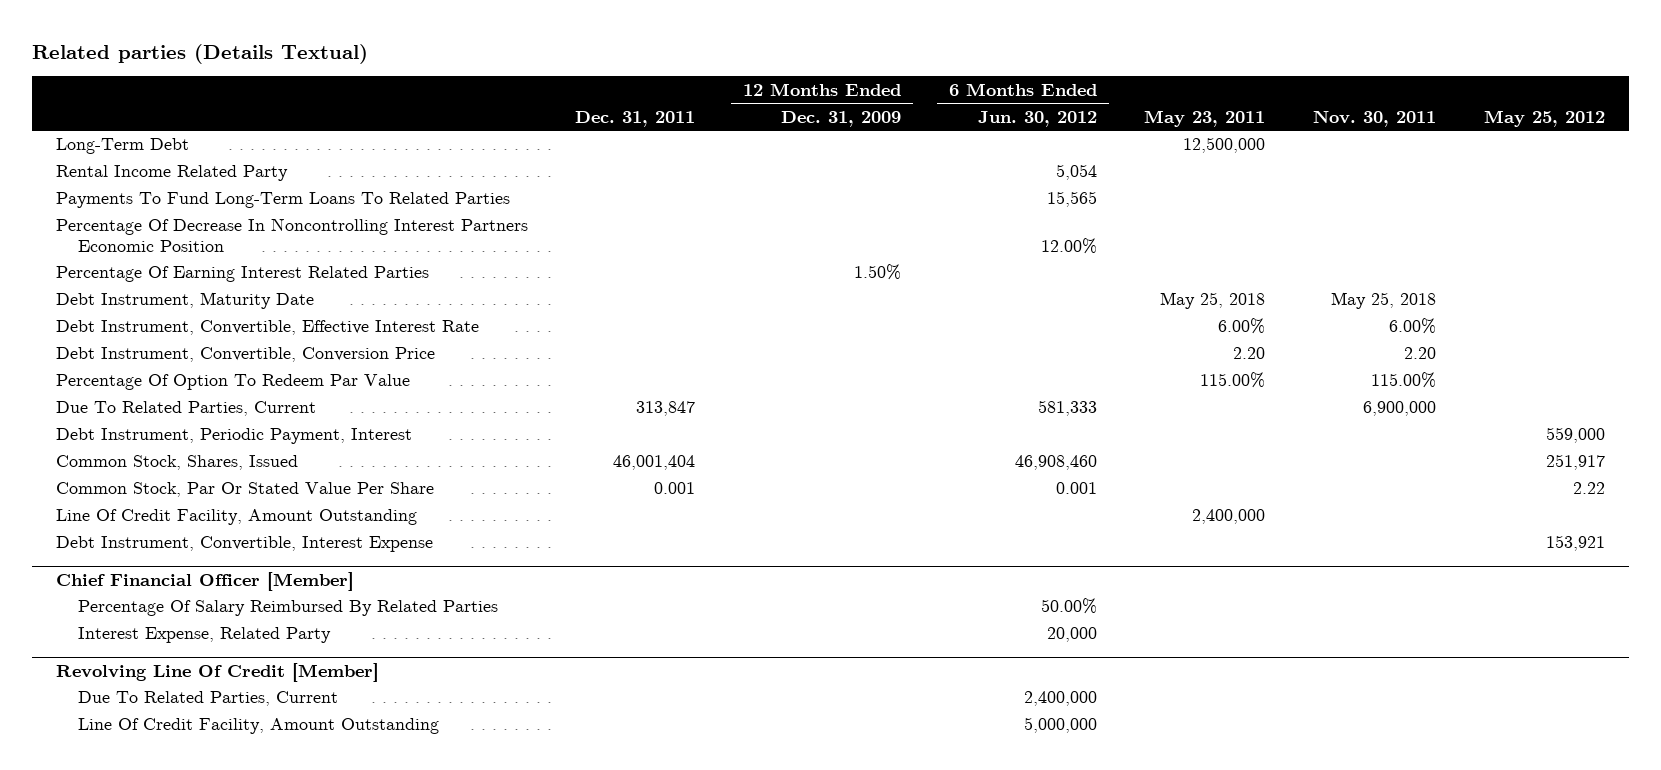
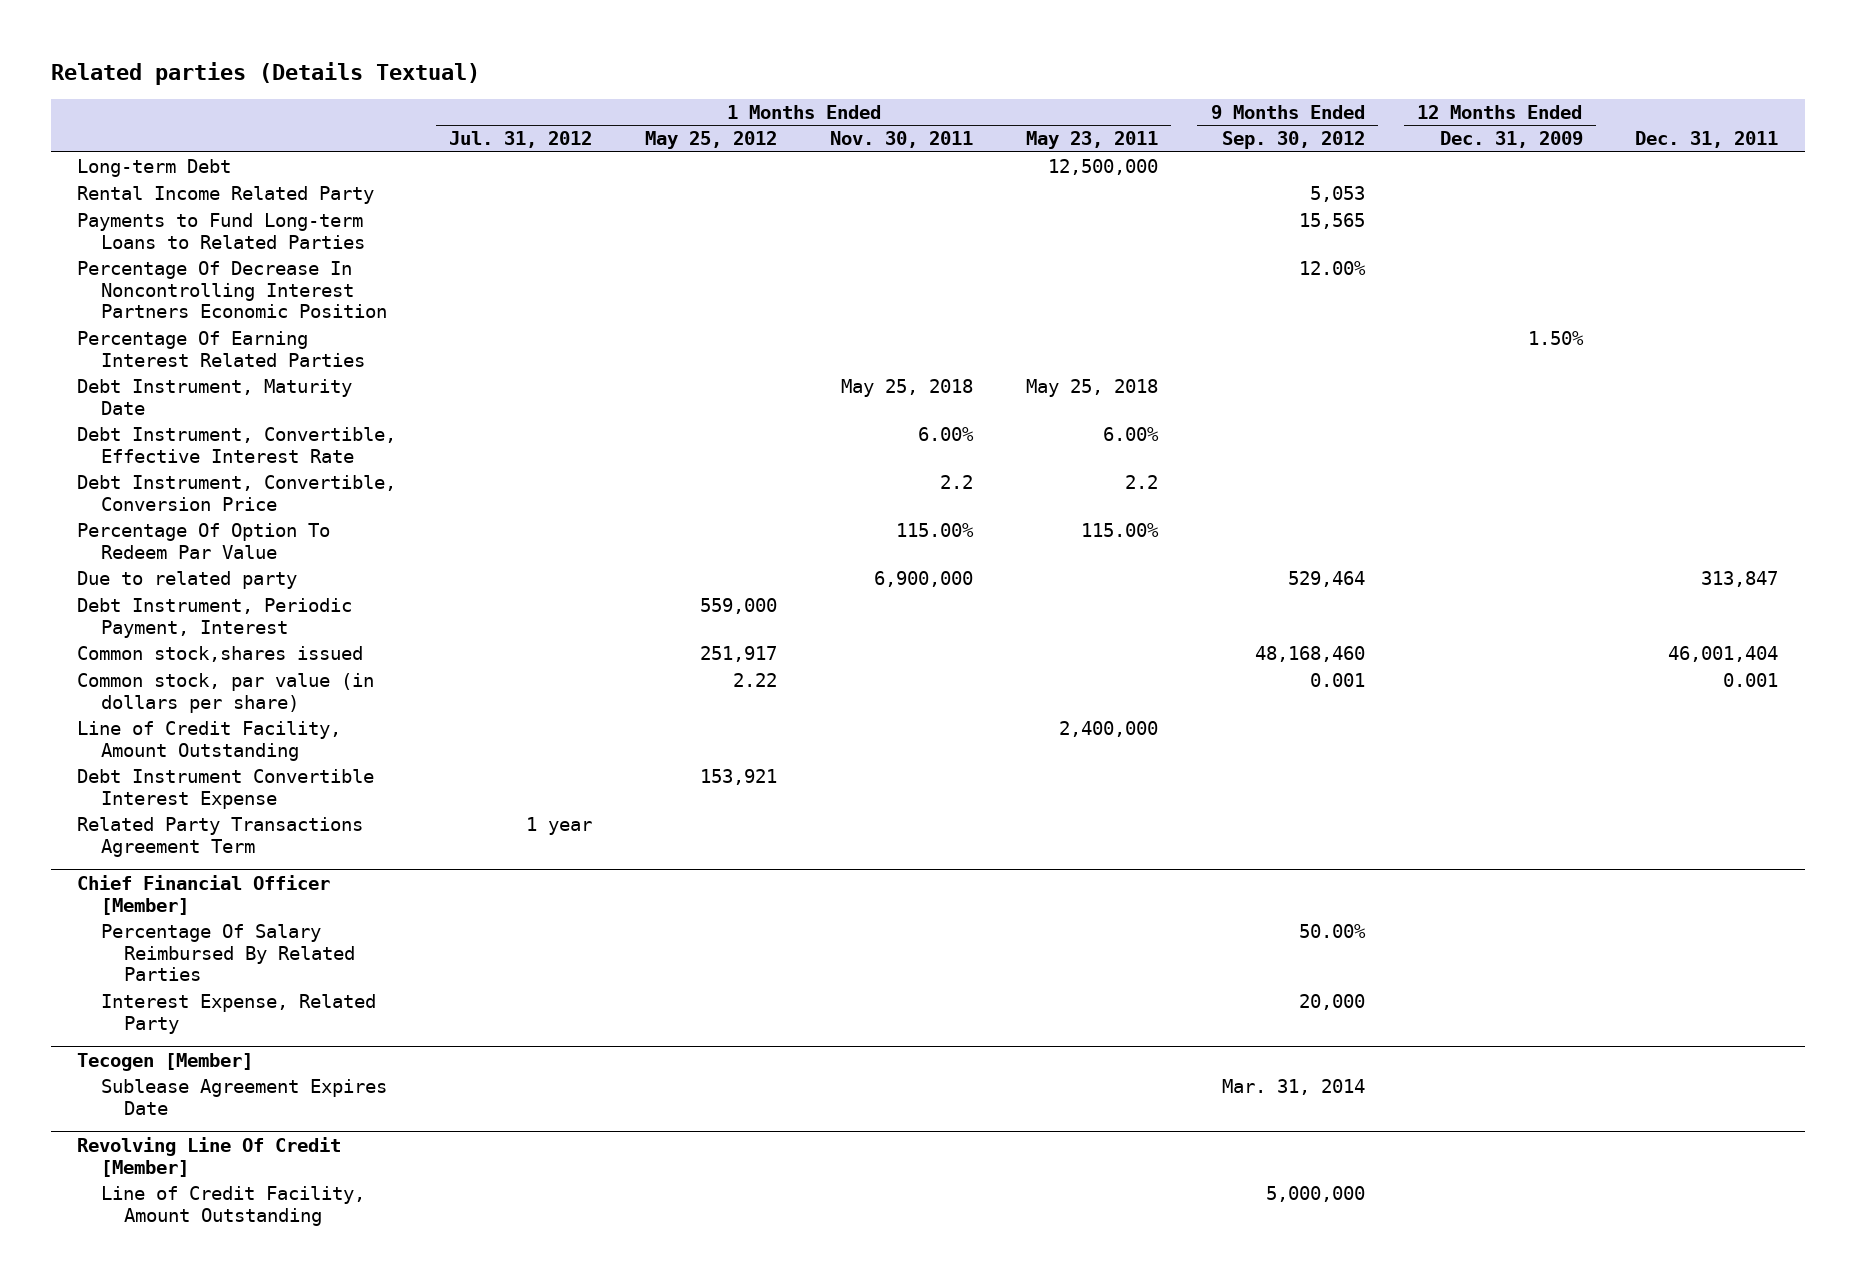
- | Dec. 31, 2011 | 12 Months Ended Dec. 31, 2009 | 6 Months Ended Jun. 30, 2012 | May 23, 2011 | Nov. 30, 2011 | May 25, 2012
+ | 1 Months Ended Jul. 31, 2012 | 1 Months Ended May 25, 2012 | 1 Months Ended Nov. 30, 2011 | 1 Months Ended May 23, 2011 | 9 Months Ended Sep. 30, 2012 | 12 Months Ended Dec. 31, 2009 | Dec. 31, 2011
- Long-Term Debt | | | | 12,500,000 | |
+ Long-term Debt | | | | 12,500,000 | | |
- Payments To Fund Long-Term Loans To Related Parties | | | 15,565 | | |
+ Payments to Fund Long-term Loans to Related Parties | | | | | 15,565 | |
- Due To Related Parties, Current | 313,847 | | 581,333 | | 6,900,000 |
+ Due to related party | | | 6,900,000 | | 529,464 | | 313,847
- Common Stock, Shares, Issued | 46,001,404 | | 46,908,460 | | | 251,917
- Common Stock, Par Or Stated Value Per Share | 0.001 | | 0.001 | | | 2.22
- Line Of Credit Facility, Amount Outstanding | | | | 2,400,000 | |
- Debt Instrument, Convertible, Interest Expense | | | | | | 153,921
+ Common stock,shares issued | | 251,917 | | | 48,168,460 | | 46,001,404
+ Common stock, par value (in dollars per share) | | 2.22 | | | 0.001 | | 0.001
+ Line of Credit Facility, Amount Outstanding | | | | 2,400,000 | | |
+ Debt Instrument Convertible Interest Expense | | 153,921 | | | | |
+ Related Party Transactions Agreement Term | 1 year | | | | | |
+ Tecogen [Member]
+ Sublease Agreement Expires Date | | | | | Mar. 31, 2014 | |
@ Revolving Line Of Credit [Member]
- Due To Related Parties, Current | | | 2,400,000 | | |
- Line Of Credit Facility, Amount Outstanding | | | 5,000,000 | | |
+ Line of Credit Facility, Amount Outstanding | | | | | 5,000,000 | |

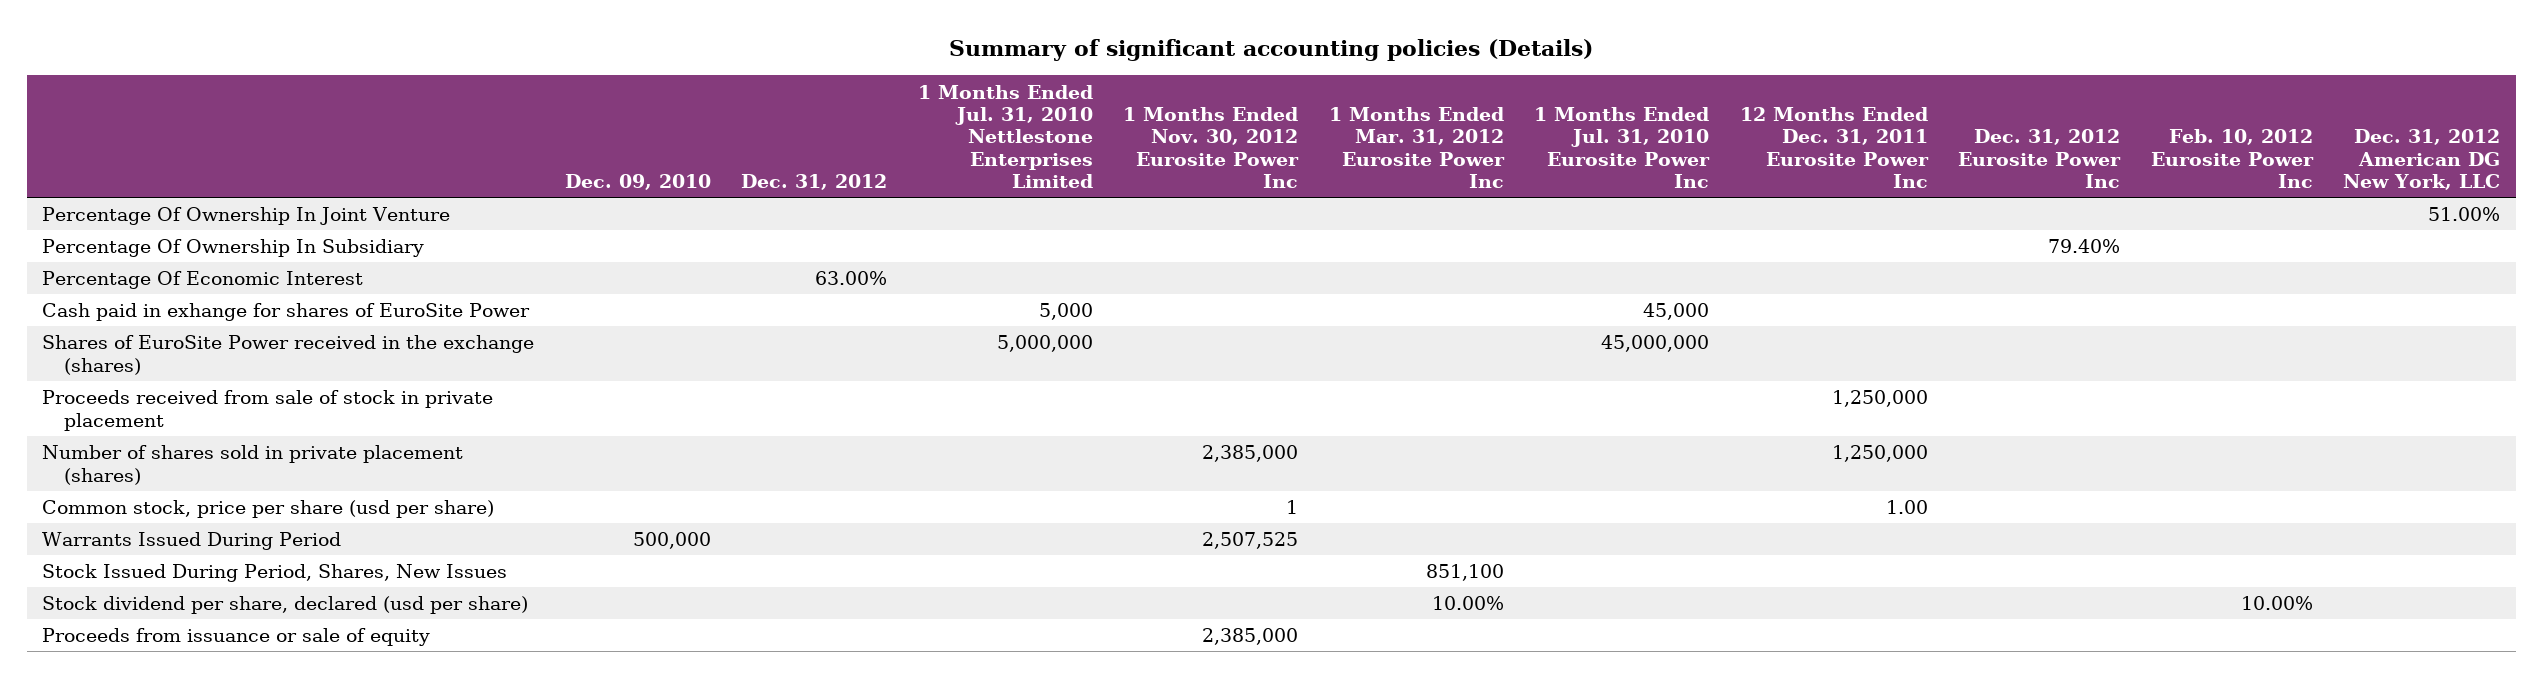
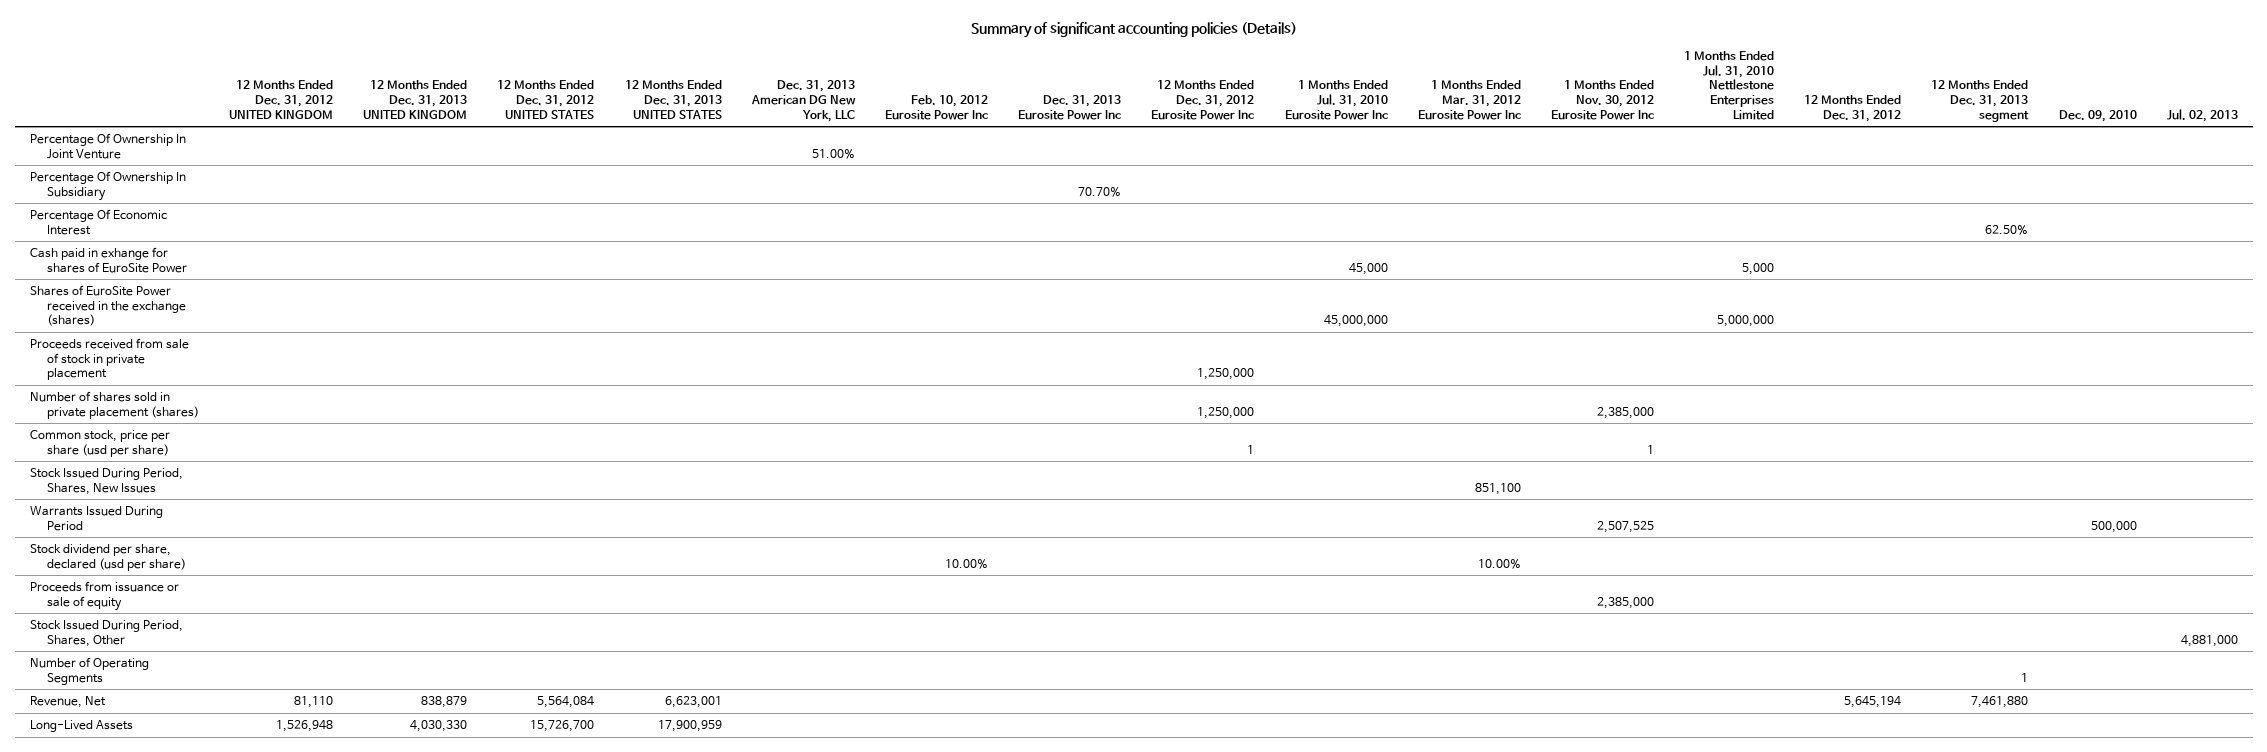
- | Dec. 09, 2010 | Dec. 31, 2012 | 1 Months Ended Jul. 31, 2010 Nettlestone Enterprises Limited | 1 Months Ended Nov. 30, 2012 Eurosite Power Inc | 1 Months Ended Mar. 31, 2012 Eurosite Power Inc | 1 Months Ended Jul. 31, 2010 Eurosite Power Inc | 12 Months Ended Dec. 31, 2011 Eurosite Power Inc | Dec. 31, 2012 Eurosite Power Inc | Feb. 10, 2012 Eurosite Power Inc | Dec. 31, 2012 American DG New York, LLC
+ | 12 Months Ended Dec. 31, 2012 UNITED KINGDOM | 12 Months Ended Dec. 31, 2013 UNITED KINGDOM | 12 Months Ended Dec. 31, 2012 UNITED STATES | 12 Months Ended Dec. 31, 2013 UNITED STATES | Dec. 31, 2013 American DG New York, LLC | Feb. 10, 2012 Eurosite Power Inc | Dec. 31, 2013 Eurosite Power Inc | 12 Months Ended Dec. 31, 2012 Eurosite Power Inc | 1 Months Ended Jul. 31, 2010 Eurosite Power Inc | 1 Months Ended Mar. 31, 2012 Eurosite Power Inc | 1 Months Ended Nov. 30, 2012 Eurosite Power Inc | 1 Months Ended Jul. 31, 2010 Nettlestone Enterprises Limited | 12 Months Ended Dec. 31, 2012 | 12 Months Ended Dec. 31, 2013 segment | Dec. 09, 2010 | Jul. 02, 2013
moved down: Warrants Issued During Period | | | | | | | | | | | 2,507,525 | | | | 500,000 |
+ Stock Issued During Period, Shares, Other | | | | | | | | | | | | | | | | 4,881,000
+ Number of Operating Segments | | | | | | | | | | | | | | 1 | |
+ Revenue, Net | 81,110 | 838,879 | 5,564,084 | 6,623,001 | | | | | | | | | 5,645,194 | 7,461,880 | |
+ Long-Lived Assets | 1,526,948 | 4,030,330 | 15,726,700 | 17,900,959 | | | | | | | | | | | |

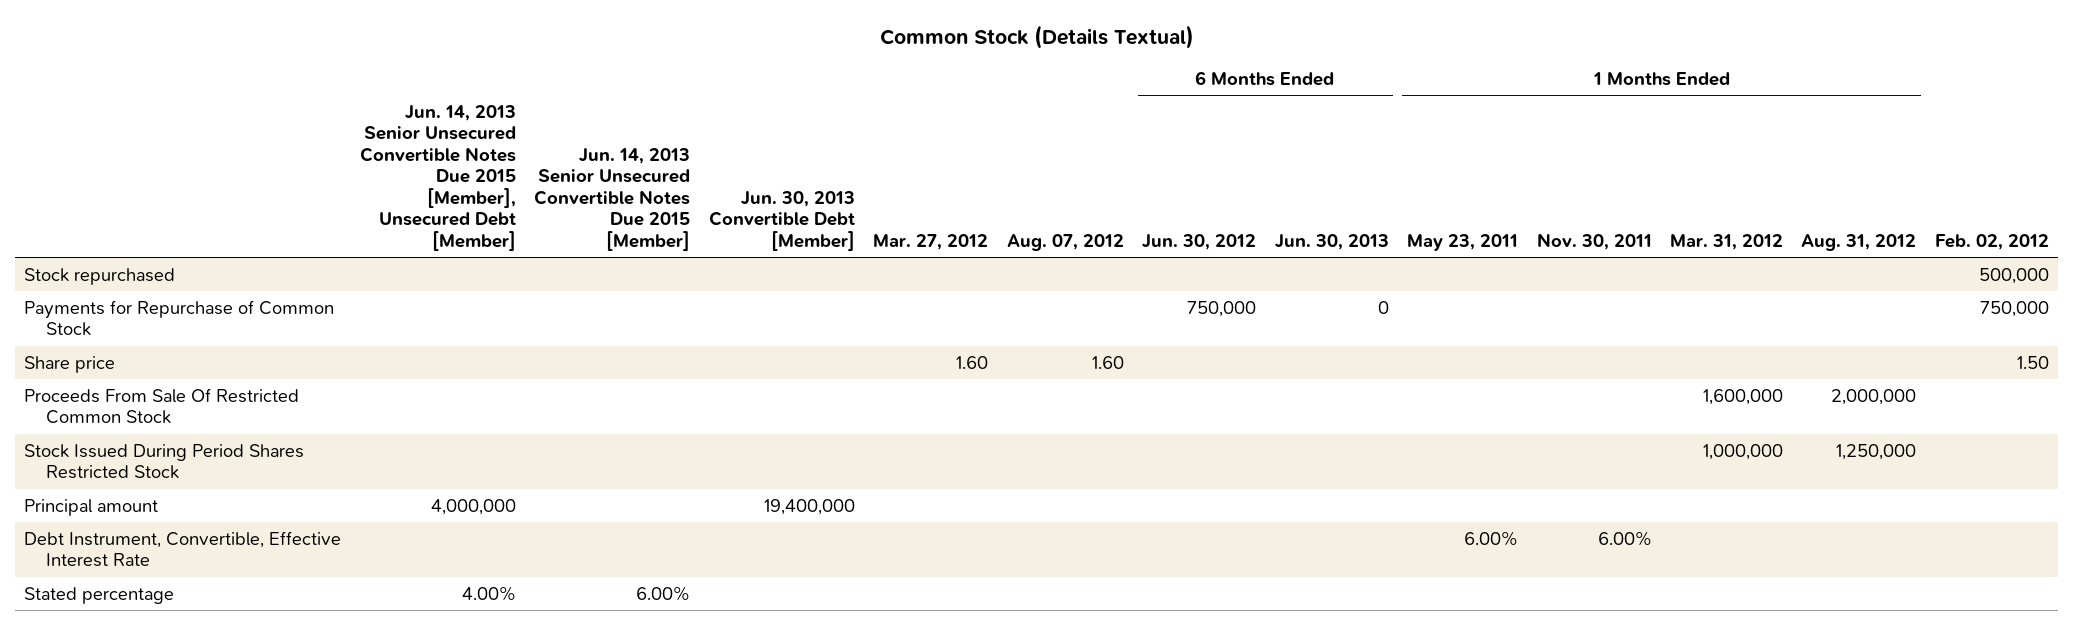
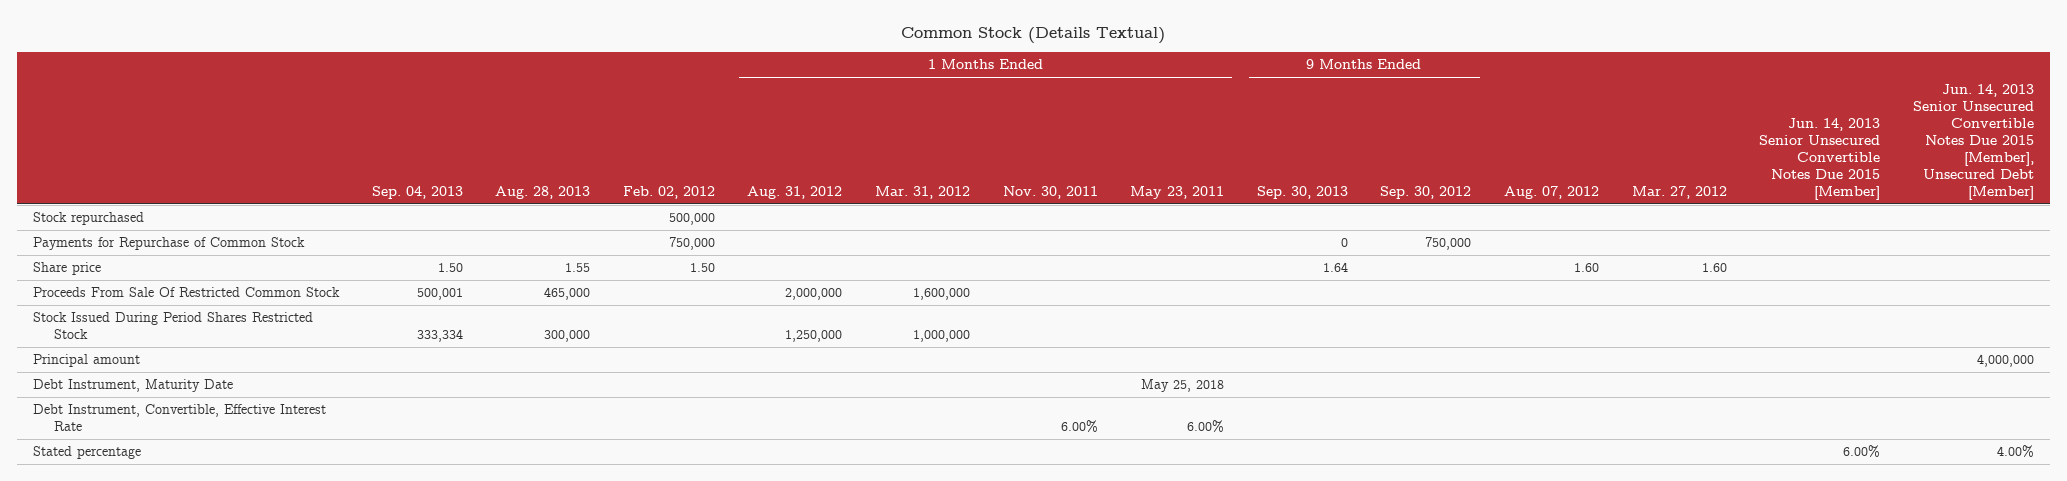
- | Jun. 14, 2013 Senior Unsecured Convertible Notes Due 2015 [Member], Unsecured Debt [Member] | Jun. 14, 2013 Senior Unsecured Convertible Notes Due 2015 [Member] | Jun. 30, 2013 Convertible Debt [Member] | Mar. 27, 2012 | Aug. 07, 2012 | 6 Months Ended Jun. 30, 2012 | 6 Months Ended Jun. 30, 2013 | 1 Months Ended May 23, 2011 | 1 Months Ended Nov. 30, 2011 | 1 Months Ended Mar. 31, 2012 | 1 Months Ended Aug. 31, 2012 | Feb. 02, 2012
+ | Sep. 04, 2013 | Aug. 28, 2013 | Feb. 02, 2012 | 1 Months Ended Aug. 31, 2012 | 1 Months Ended Mar. 31, 2012 | 1 Months Ended Nov. 30, 2011 | 1 Months Ended May 23, 2011 | 9 Months Ended Sep. 30, 2013 | 9 Months Ended Sep. 30, 2012 | Aug. 07, 2012 | Mar. 27, 2012 | Jun. 14, 2013 Senior Unsecured Convertible Notes Due 2015 [Member] | Jun. 14, 2013 Senior Unsecured Convertible Notes Due 2015 [Member], Unsecured Debt [Member]
+ Debt Instrument, Maturity Date | | | | | | | May 25, 2018 | | | | | |

